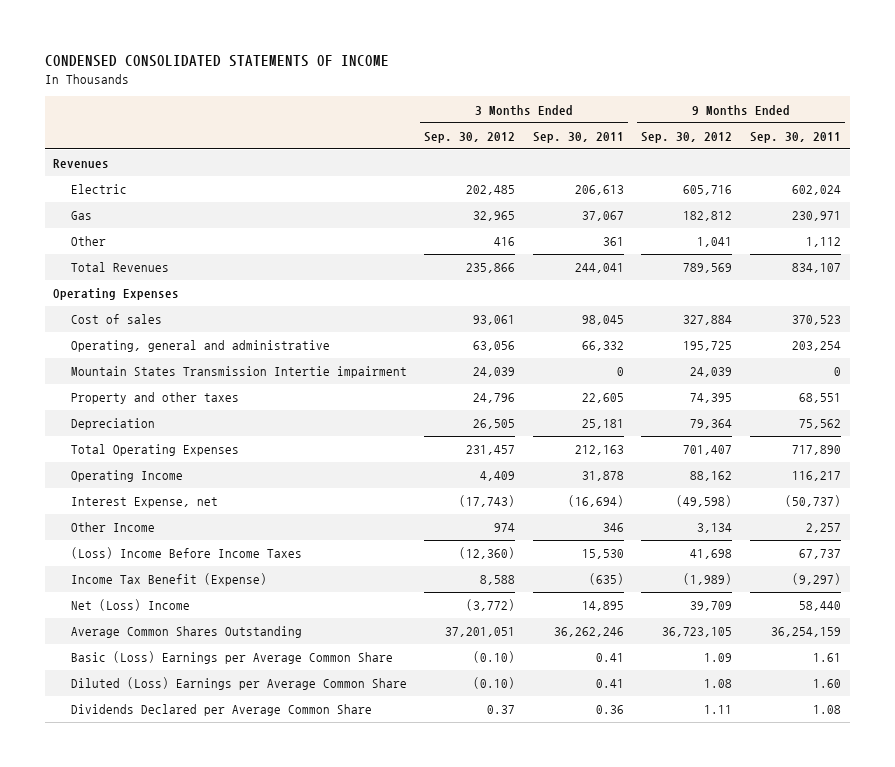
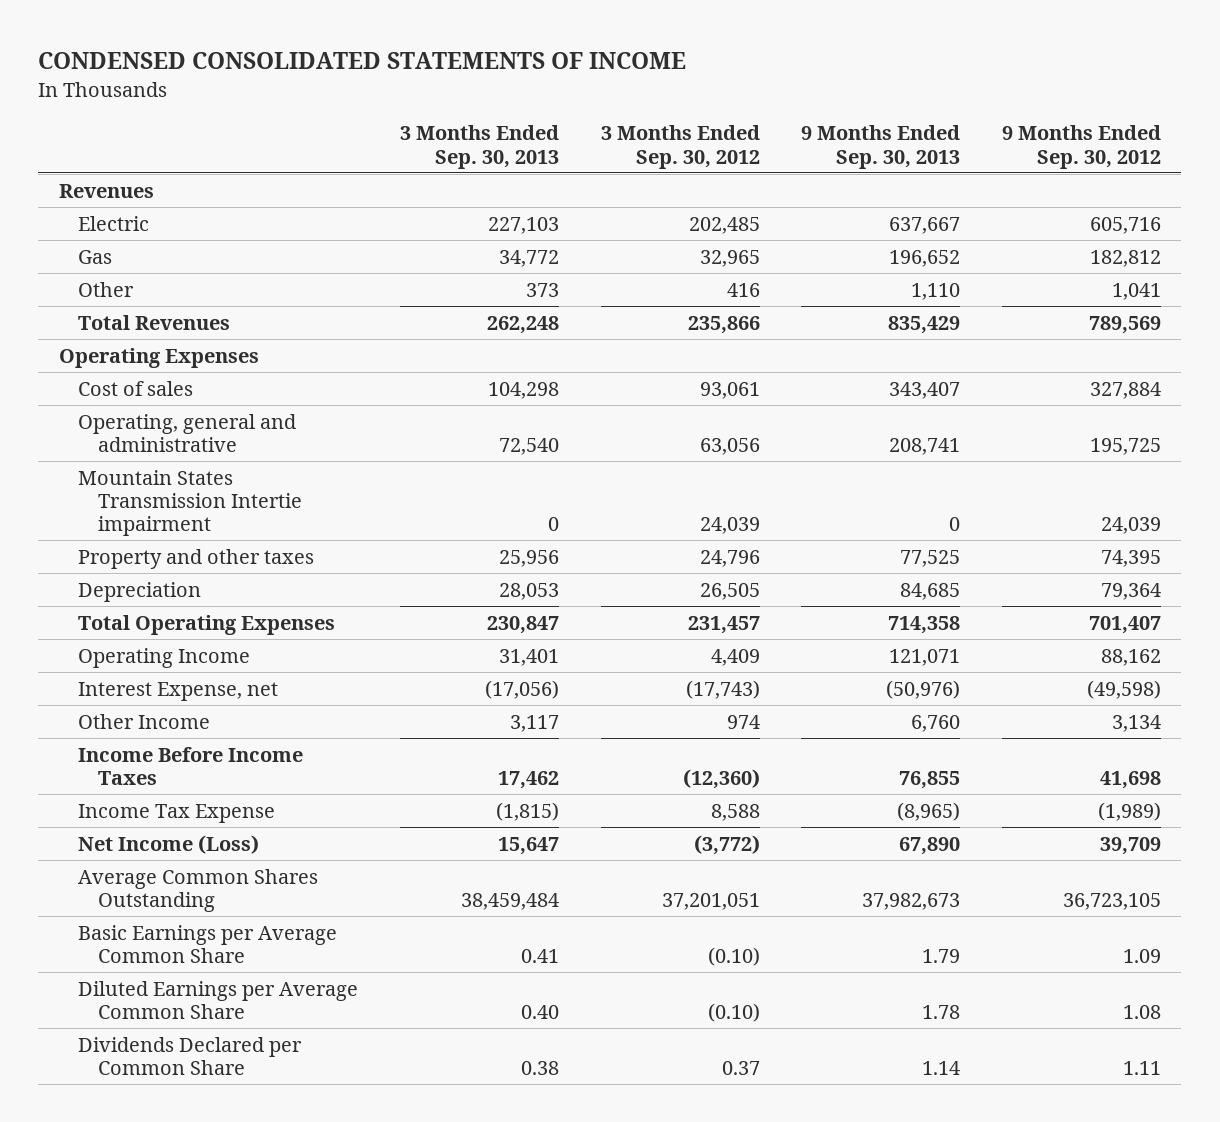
- | 3 Months Ended Sep. 30, 2012 | 3 Months Ended Sep. 30, 2011 | 9 Months Ended Sep. 30, 2012 | 9 Months Ended Sep. 30, 2011
+ | 3 Months Ended Sep. 30, 2013 | 3 Months Ended Sep. 30, 2012 | 9 Months Ended Sep. 30, 2013 | 9 Months Ended Sep. 30, 2012
- (Loss) Income Before Income Taxes | (12,360) | 15,530 | 41,698 | 67,737
- Income Tax Benefit (Expense) | 8,588 | (635) | (1,989) | (9,297)
- Net (Loss) Income | (3,772) | 14,895 | 39,709 | 58,440
+ Income Before Income Taxes | 17,462 | (12,360) | 76,855 | 41,698
+ Income Tax Expense | (1,815) | 8,588 | (8,965) | (1,989)
+ Net Income (Loss) | 15,647 | (3,772) | 67,890 | 39,709
- Basic (Loss) Earnings per Average Common Share | (0.10) | 0.41 | 1.09 | 1.61
- Diluted (Loss) Earnings per Average Common Share | (0.10) | 0.41 | 1.08 | 1.60
- Dividends Declared per Average Common Share | 0.37 | 0.36 | 1.11 | 1.08
+ Basic Earnings per Average Common Share | 0.41 | (0.10) | 1.79 | 1.09
+ Diluted Earnings per Average Common Share | 0.40 | (0.10) | 1.78 | 1.08
+ Dividends Declared per Common Share | 0.38 | 0.37 | 1.14 | 1.11

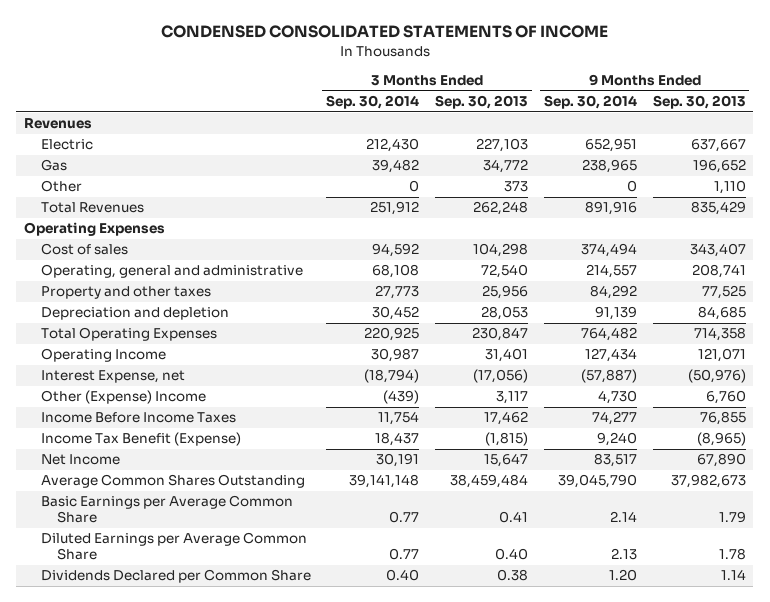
- | 3 Months Ended Sep. 30, 2013 | 3 Months Ended Sep. 30, 2012 | 9 Months Ended Sep. 30, 2013 | 9 Months Ended Sep. 30, 2012
+ | 3 Months Ended Sep. 30, 2014 | 3 Months Ended Sep. 30, 2013 | 9 Months Ended Sep. 30, 2014 | 9 Months Ended Sep. 30, 2013
- Mountain States Transmission Intertie impairment | 0 | 24,039 | 0 | 24,039
- Depreciation | 28,053 | 26,505 | 84,685 | 79,364
+ Depreciation and depletion | 30,452 | 28,053 | 91,139 | 84,685
- Other Income | 3,117 | 974 | 6,760 | 3,134
+ Other (Expense) Income | (439) | 3,117 | 4,730 | 6,760
- Income Tax Expense | (1,815) | 8,588 | (8,965) | (1,989)
- Net Income (Loss) | 15,647 | (3,772) | 67,890 | 39,709
+ Income Tax Benefit (Expense) | 18,437 | (1,815) | 9,240 | (8,965)
+ Net Income | 30,191 | 15,647 | 83,517 | 67,890

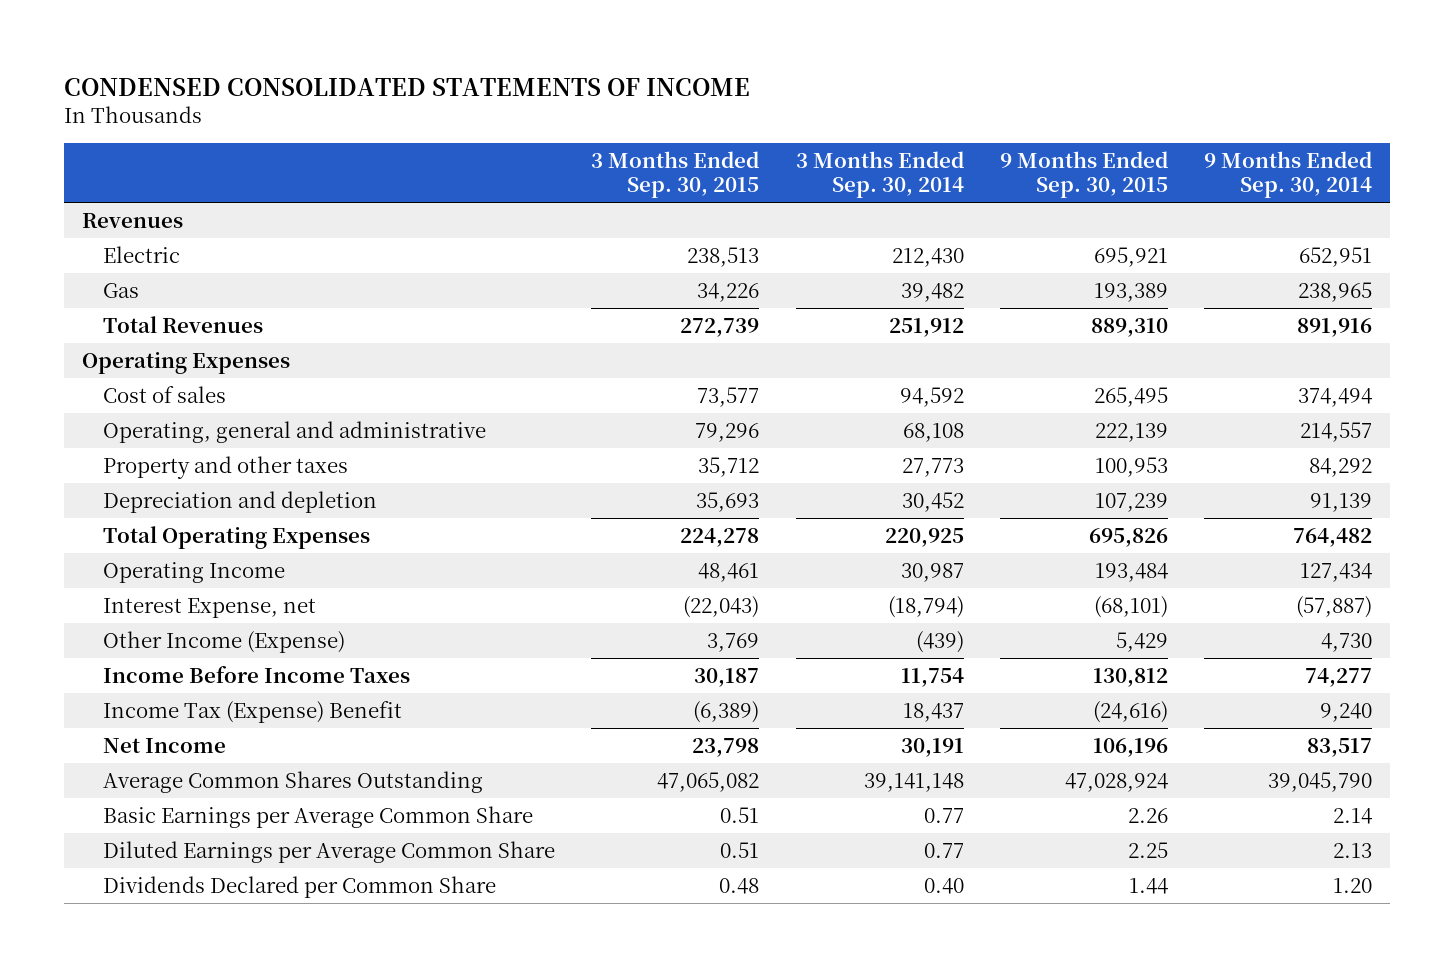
- | 3 Months Ended Sep. 30, 2014 | 3 Months Ended Sep. 30, 2013 | 9 Months Ended Sep. 30, 2014 | 9 Months Ended Sep. 30, 2013
+ | 3 Months Ended Sep. 30, 2015 | 3 Months Ended Sep. 30, 2014 | 9 Months Ended Sep. 30, 2015 | 9 Months Ended Sep. 30, 2014
- Other | 0 | 373 | 0 | 1,110
- Other (Expense) Income | (439) | 3,117 | 4,730 | 6,760
+ Other Income (Expense) | 3,769 | (439) | 5,429 | 4,730
- Income Tax Benefit (Expense) | 18,437 | (1,815) | 9,240 | (8,965)
+ Income Tax (Expense) Benefit | (6,389) | 18,437 | (24,616) | 9,240

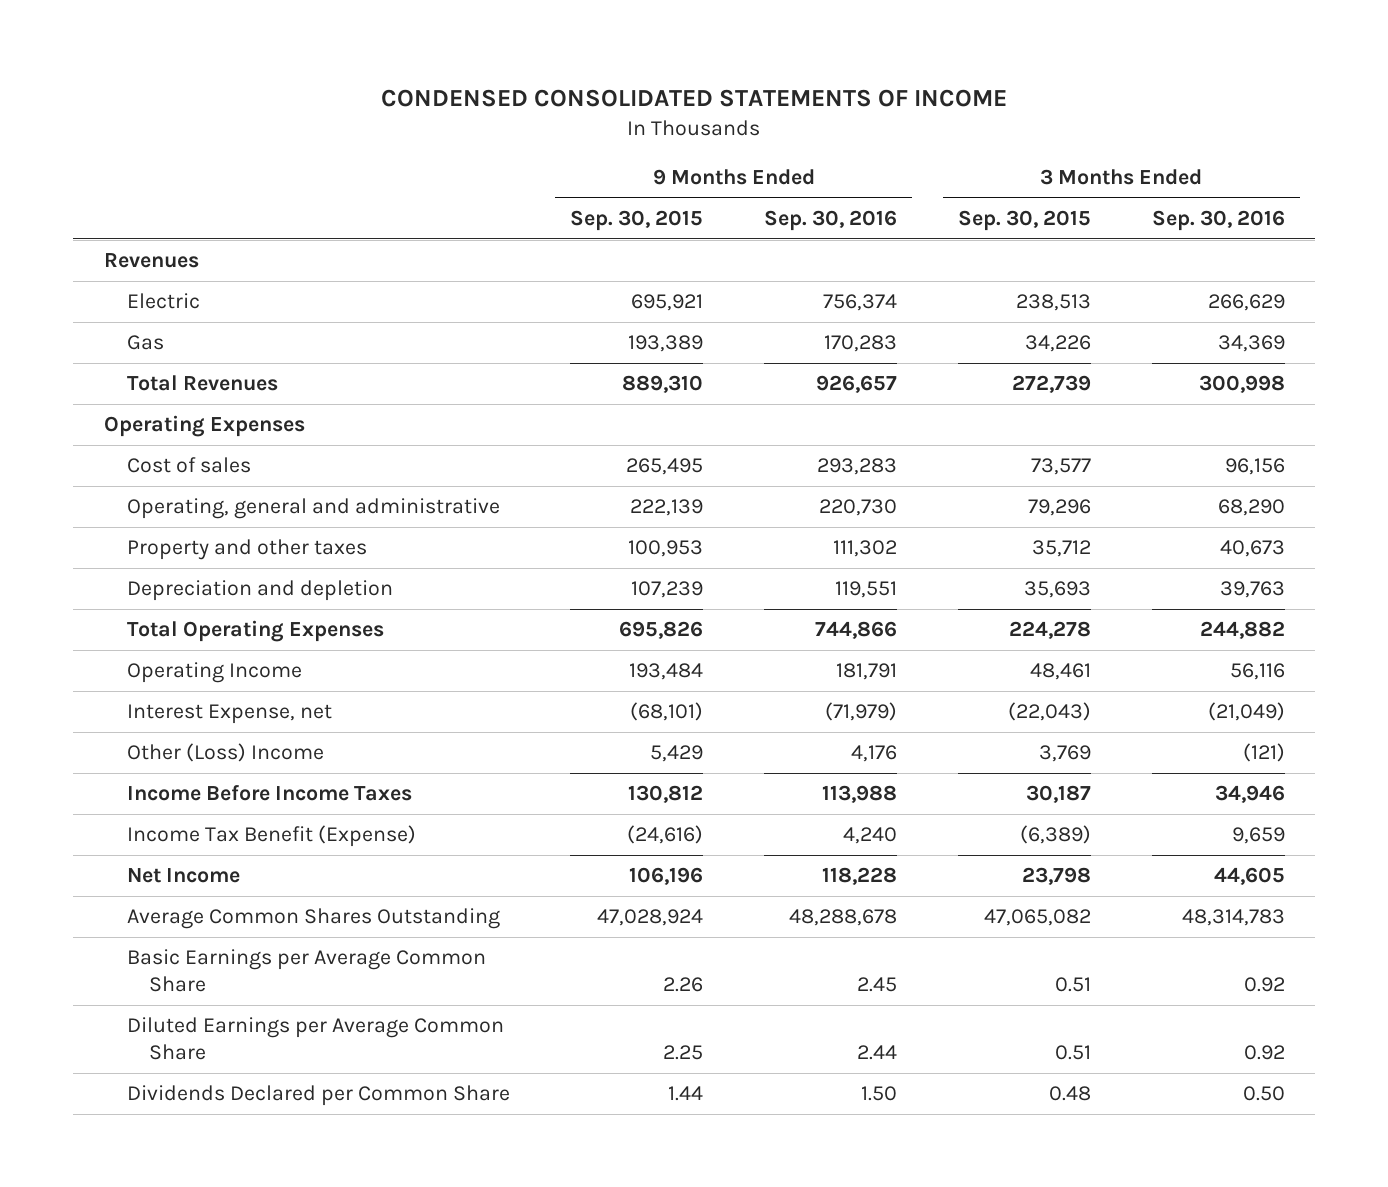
- | 3 Months Ended Sep. 30, 2015 | 3 Months Ended Sep. 30, 2014 | 9 Months Ended Sep. 30, 2015 | 9 Months Ended Sep. 30, 2014
+ | 9 Months Ended Sep. 30, 2015 | 9 Months Ended Sep. 30, 2016 | 3 Months Ended Sep. 30, 2015 | 3 Months Ended Sep. 30, 2016
- Other Income (Expense) | 3,769 | (439) | 5,429 | 4,730
+ Other (Loss) Income | 5,429 | 4,176 | 3,769 | (121)
- Income Tax (Expense) Benefit | (6,389) | 18,437 | (24,616) | 9,240
+ Income Tax Benefit (Expense) | (24,616) | 4,240 | (6,389) | 9,659

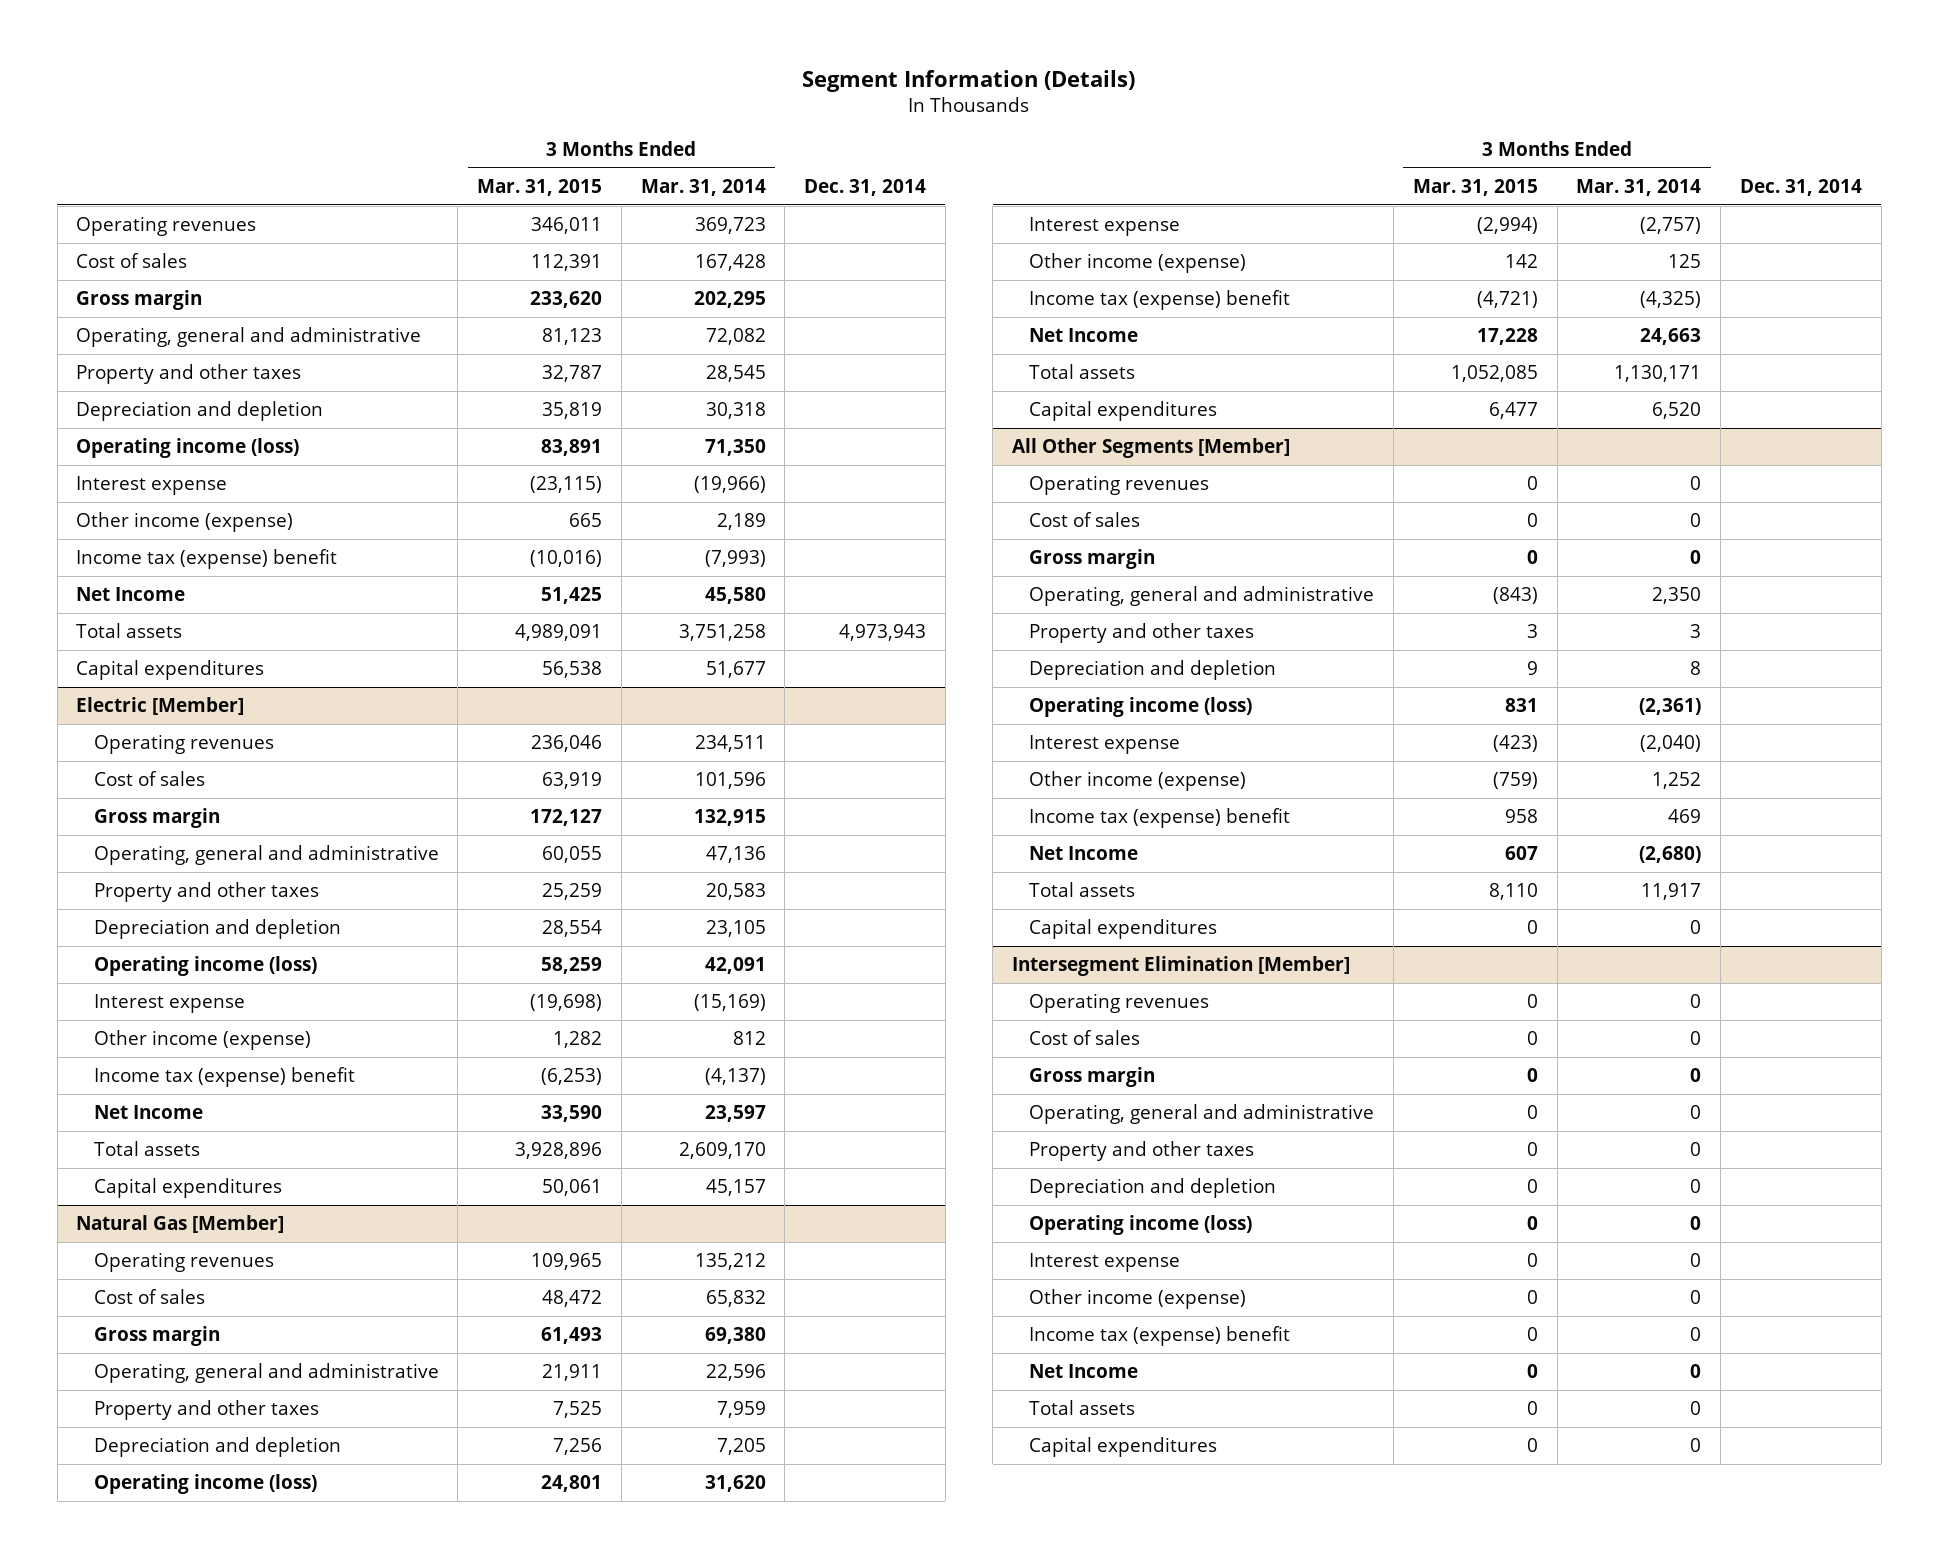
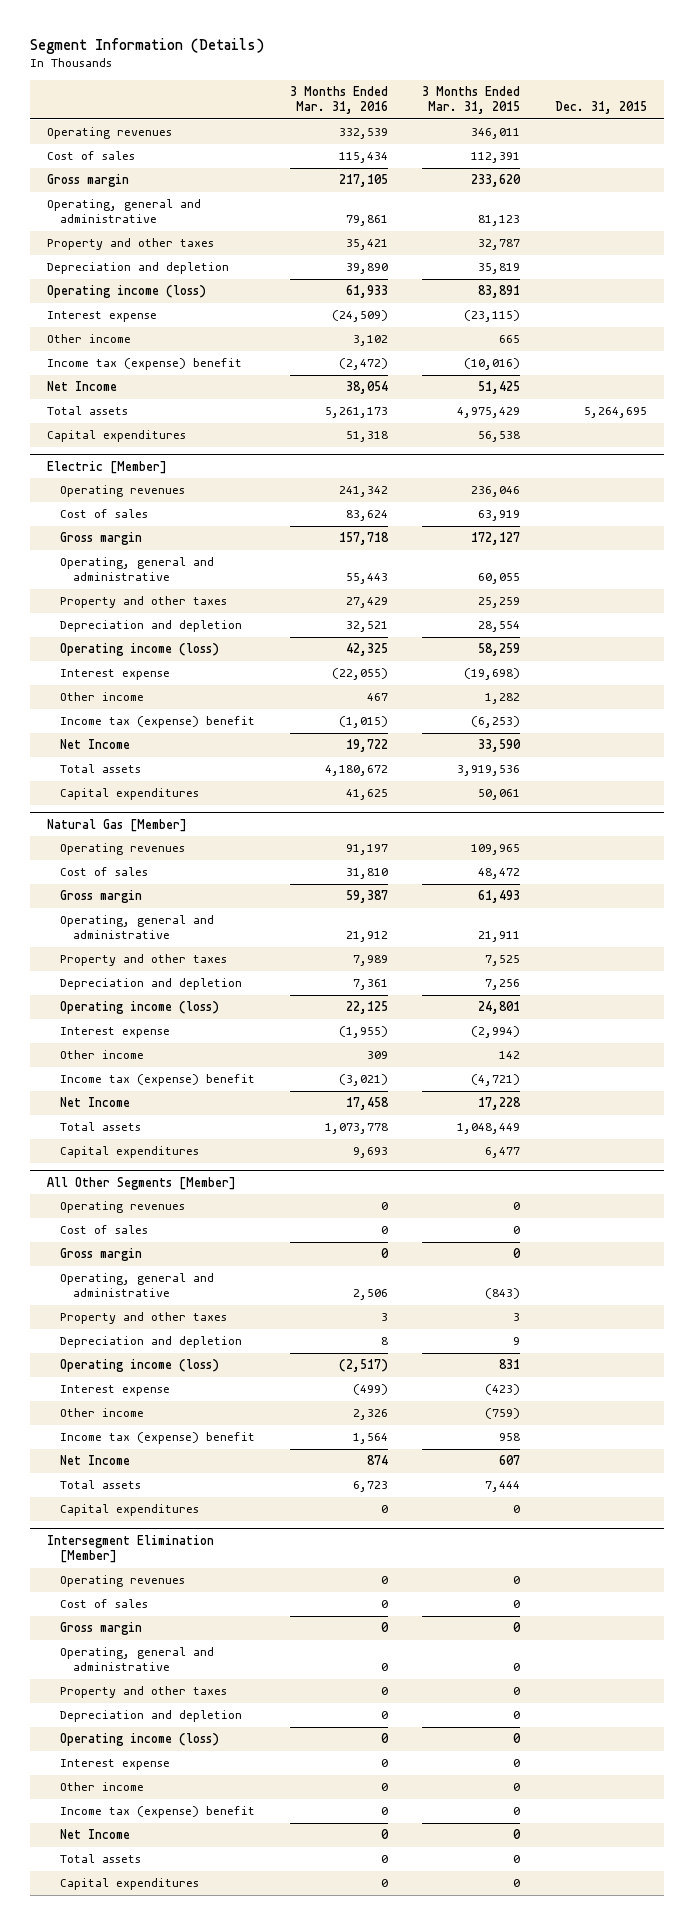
- | 3 Months Ended Mar. 31, 2015 | 3 Months Ended Mar. 31, 2014 | Dec. 31, 2014
+ | 3 Months Ended Mar. 31, 2016 | 3 Months Ended Mar. 31, 2015 | Dec. 31, 2015
- Other income (expense) | 665 | 2,189 |
+ Other income | 3,102 | 665 |
- Total assets | 4,989,091 | 3,751,258 | 4,973,943
+ Total assets | 5,261,173 | 4,975,429 | 5,264,695
@ Electric [Member]
- Other income (expense) | 1,282 | 812 |
+ Other income | 467 | 1,282 |
- Total assets | 3,928,896 | 2,609,170 |
+ Total assets | 4,180,672 | 3,919,536 |
@ Natural Gas [Member]
- Other income (expense) | 142 | 125 |
+ Other income | 309 | 142 |
- Total assets | 1,052,085 | 1,130,171 |
+ Total assets | 1,073,778 | 1,048,449 |
@ All Other Segments [Member]
- Other income (expense) | (759) | 1,252 |
+ Other income | 2,326 | (759) |
- Total assets | 8,110 | 11,917 |
+ Total assets | 6,723 | 7,444 |
@ Intersegment Elimination [Member]
- Other income (expense) | 0 | 0 |
+ Other income | 0 | 0 |

